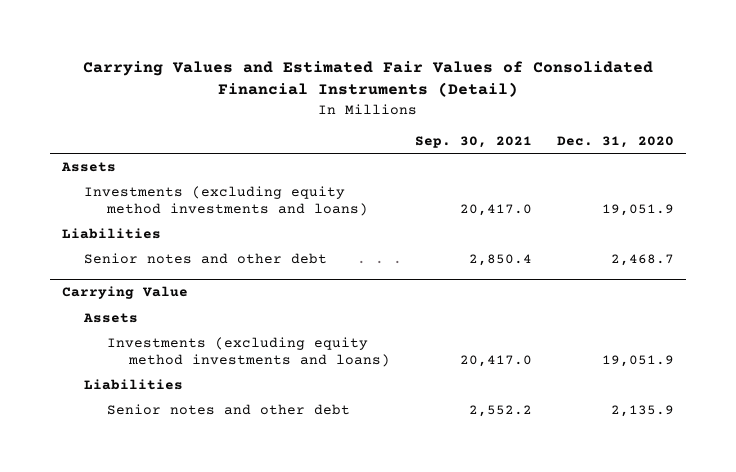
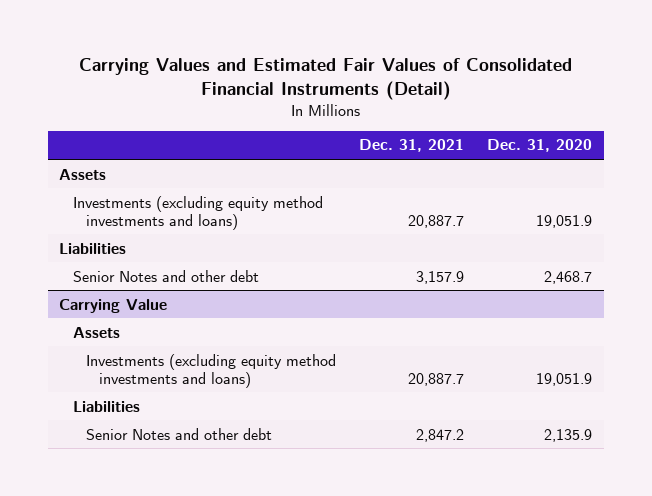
- | Sep. 30, 2021 | Dec. 31, 2020
+ | Dec. 31, 2021 | Dec. 31, 2020
- Senior notes and other debt | 2,850.4 | 2,468.7
+ Senior Notes and other debt | 3,157.9 | 2,468.7
@ Carrying Value
- Senior notes and other debt | 2,552.2 | 2,135.9
+ Senior Notes and other debt | 2,847.2 | 2,135.9

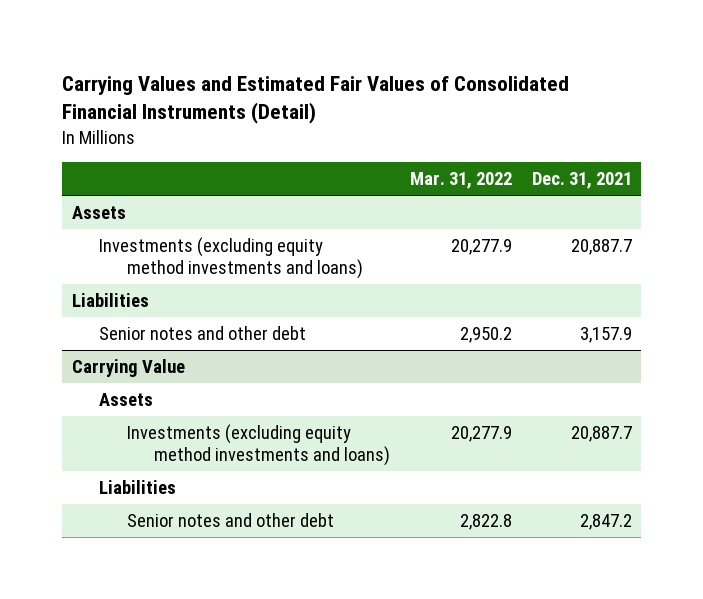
- | Dec. 31, 2021 | Dec. 31, 2020
+ | Mar. 31, 2022 | Dec. 31, 2021
- Senior Notes and other debt | 3,157.9 | 2,468.7
+ Senior notes and other debt | 2,950.2 | 3,157.9
@ Carrying Value
- Senior Notes and other debt | 2,847.2 | 2,135.9
+ Senior notes and other debt | 2,822.8 | 2,847.2

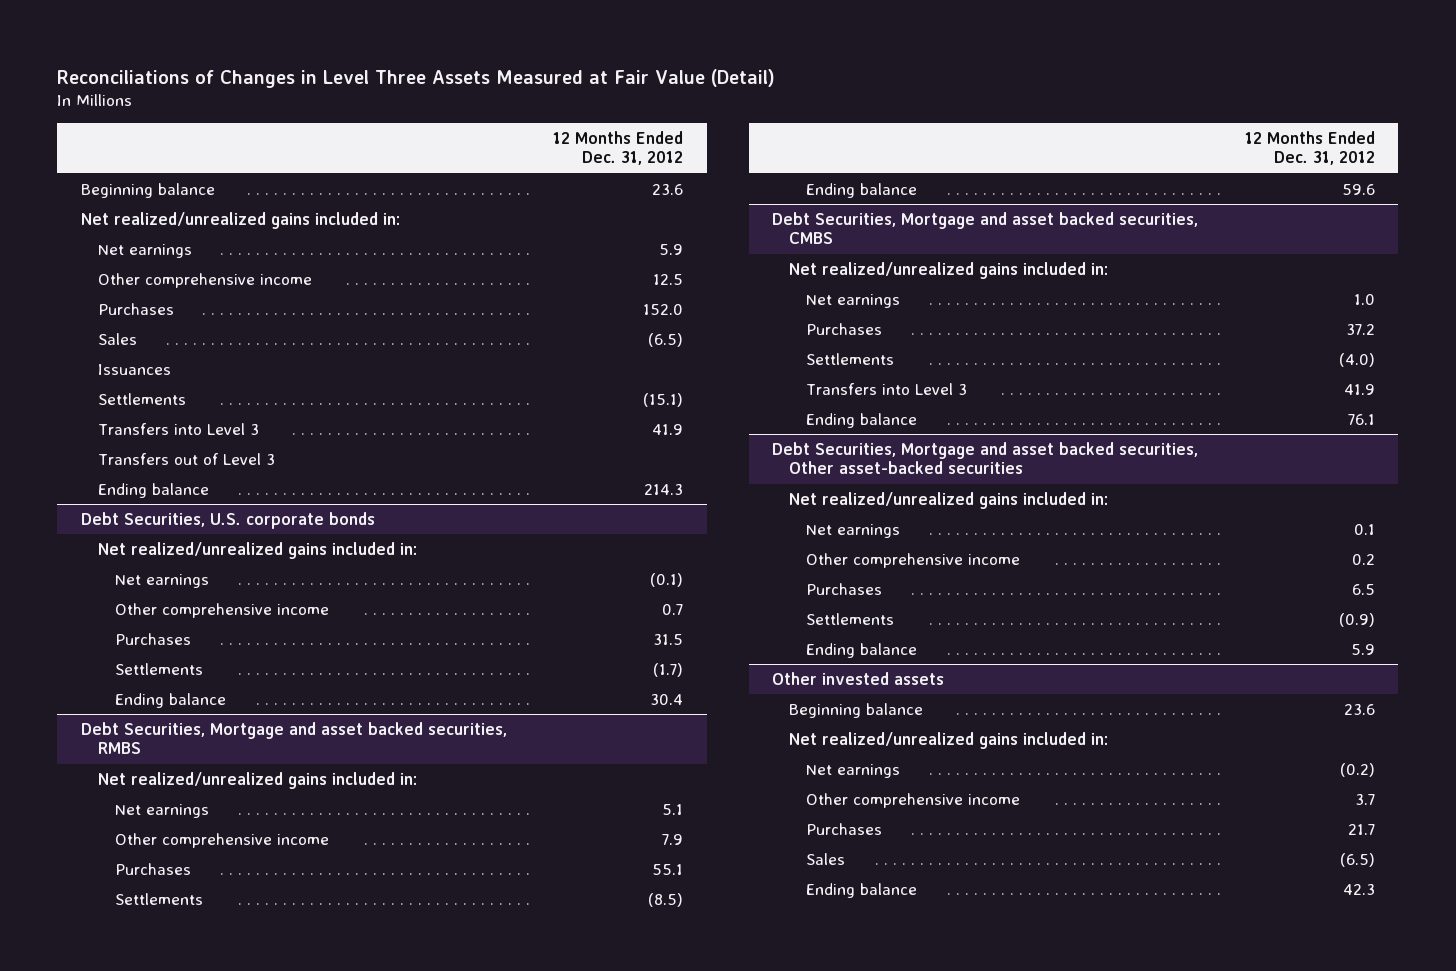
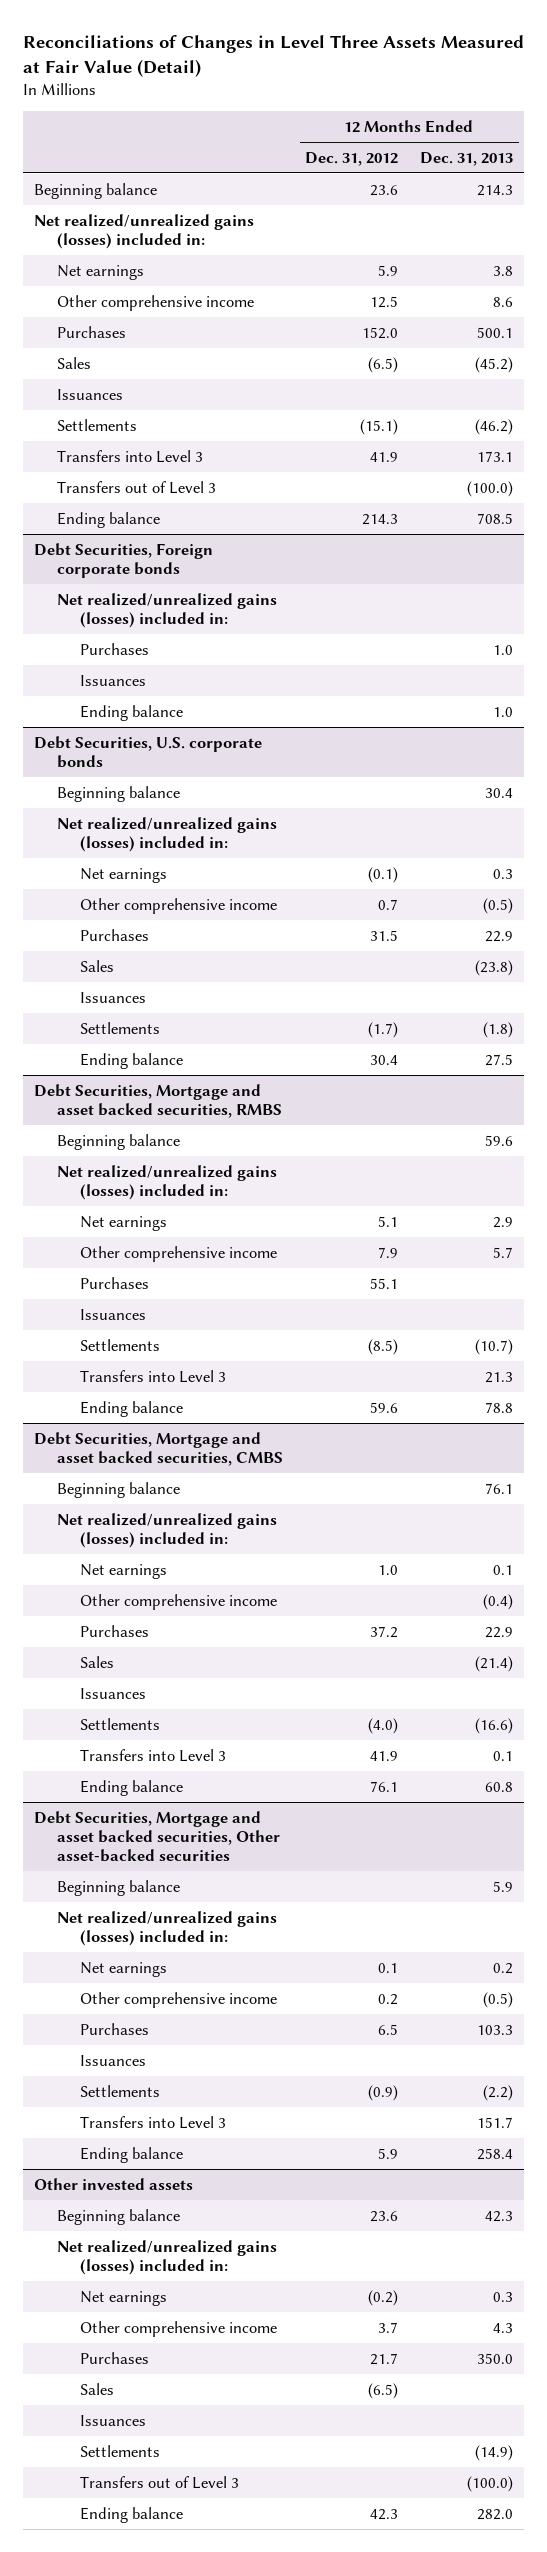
- | 12 Months Ended Dec. 31, 2012
+ | 12 Months Ended Dec. 31, 2012 | 12 Months Ended Dec. 31, 2013
- Net realized/unrealized gains included in:
+ Net realized/unrealized gains (losses) included in:
+ Debt Securities, Foreign corporate bonds
+ Net realized/unrealized gains (losses) included in:
+ Purchases | | 1.0
+ Issuances
+ Ending balance | | 1.0
@ Debt Securities, U.S. corporate bonds
- Net realized/unrealized gains included in:
+ Beginning balance | | 30.4
+ Net realized/unrealized gains (losses) included in:
+ Sales | | (23.8)
+ Issuances
@ Debt Securities, Mortgage and asset backed securities, RMBS
- Net realized/unrealized gains included in:
+ Beginning balance | | 59.6
+ Net realized/unrealized gains (losses) included in:
+ Issuances
+ Transfers into Level 3 | | 21.3
@ Debt Securities, Mortgage and asset backed securities, CMBS
- Net realized/unrealized gains included in:
+ Beginning balance | | 76.1
+ Net realized/unrealized gains (losses) included in:
+ Other comprehensive income | | (0.4)
+ Sales | | (21.4)
+ Issuances
@ Debt Securities, Mortgage and asset backed securities, Other asset-backed securities
- Net realized/unrealized gains included in:
+ Beginning balance | | 5.9
+ Net realized/unrealized gains (losses) included in:
+ Issuances
+ Transfers into Level 3 | | 151.7
@ Other invested assets
- Net realized/unrealized gains included in:
+ Net realized/unrealized gains (losses) included in:
+ Issuances
+ Settlements | | (14.9)
+ Transfers out of Level 3 | | (100.0)

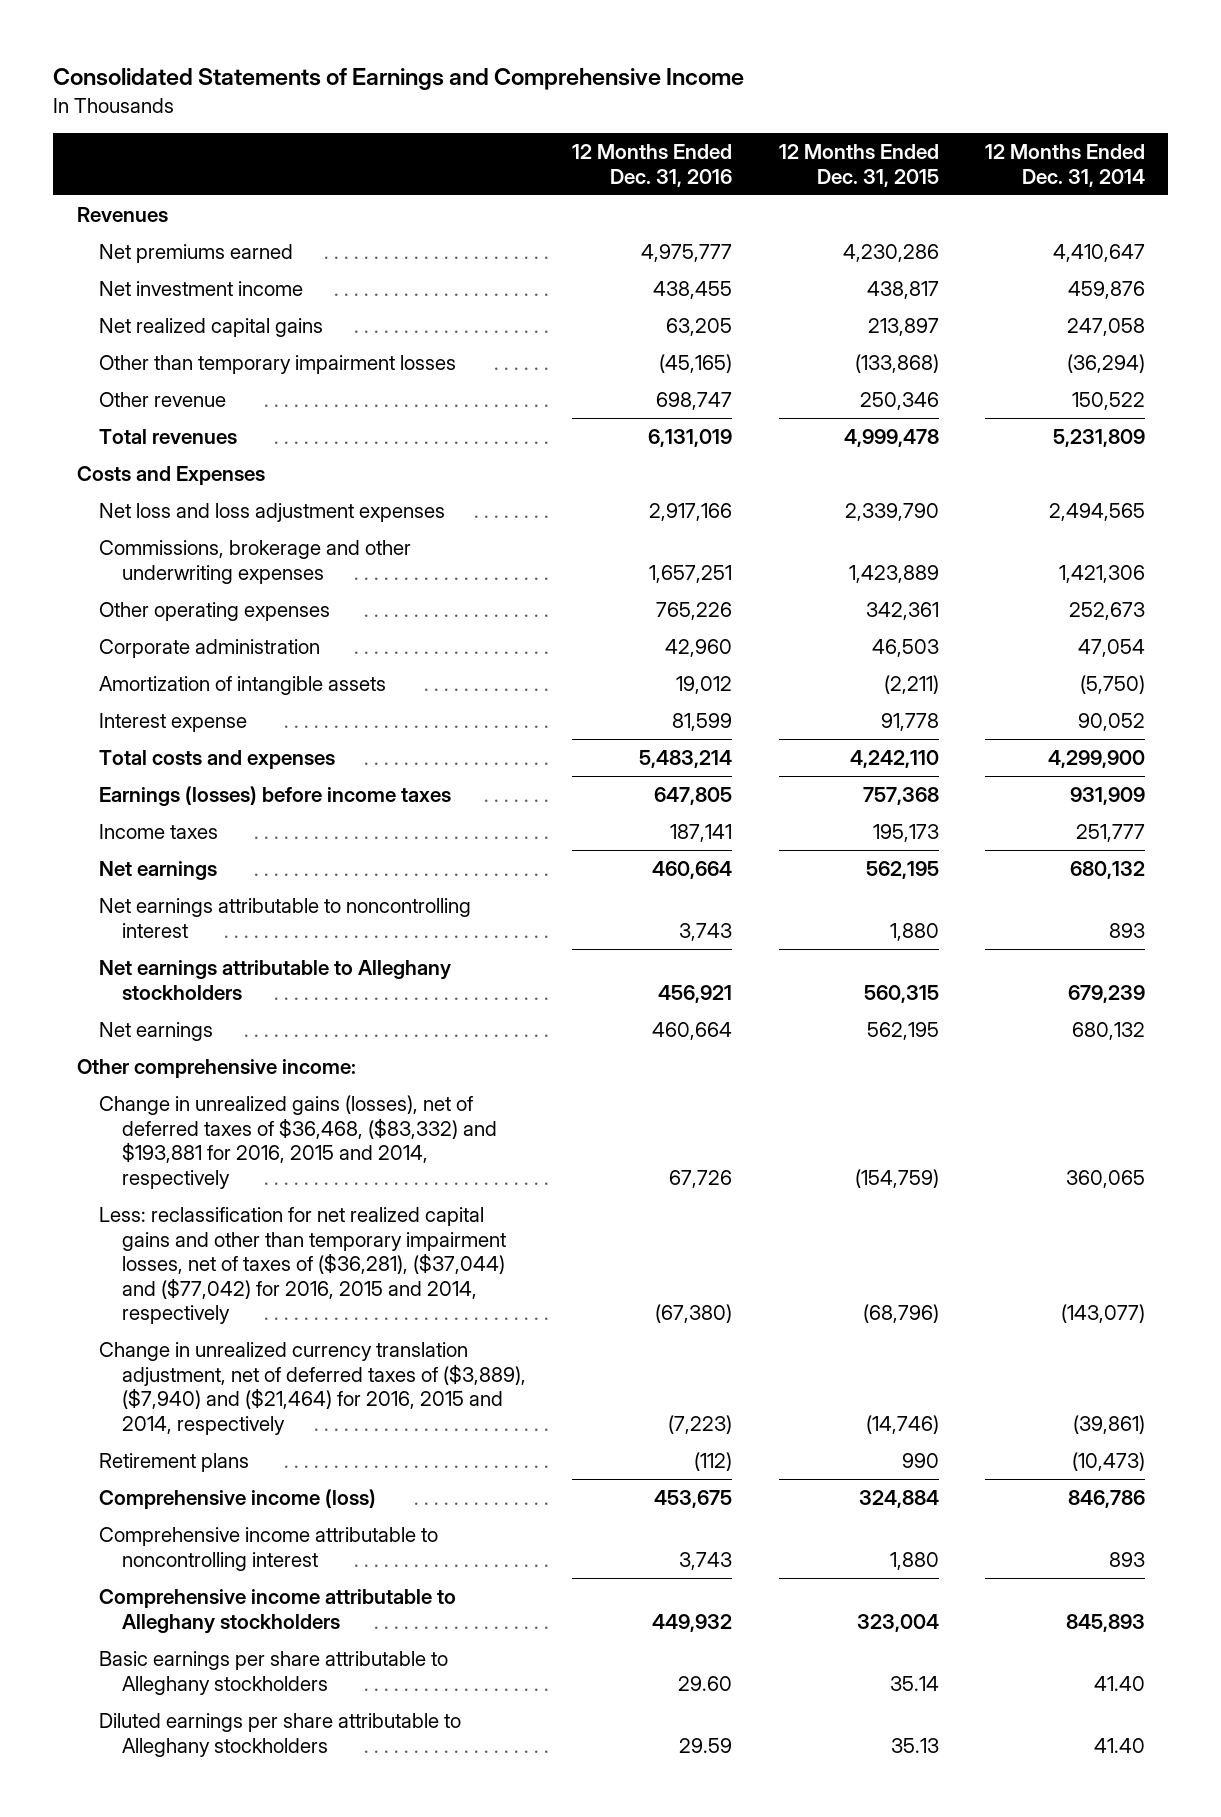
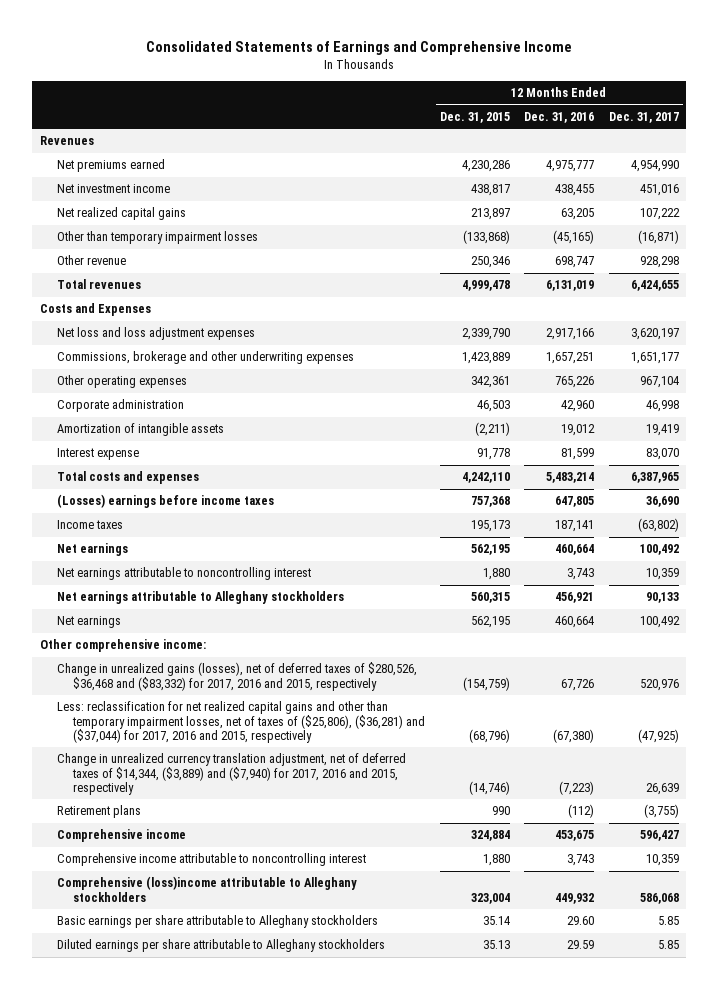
- | 12 Months Ended Dec. 31, 2016 | 12 Months Ended Dec. 31, 2015 | 12 Months Ended Dec. 31, 2014
+ | 12 Months Ended Dec. 31, 2015 | 12 Months Ended Dec. 31, 2016 | 12 Months Ended Dec. 31, 2017
- Earnings (losses) before income taxes | 647,805 | 757,368 | 931,909
+ (Losses) earnings before income taxes | 757,368 | 647,805 | 36,690
- Change in unrealized gains (losses), net of deferred taxes of $36,468, ($83,332) and $193,881 for 2016, 2015 and 2014, respectively | 67,726 | (154,759) | 360,065
- Less: reclassification for net realized capital gains and other than temporary impairment losses, net of taxes of ($36,281), ($37,044) and ($77,042) for 2016, 2015 and 2014, respectively | (67,380) | (68,796) | (143,077)
- Change in unrealized currency translation adjustment, net of deferred taxes of ($3,889), ($7,940) and ($21,464) for 2016, 2015 and 2014, respectively | (7,223) | (14,746) | (39,861)
+ Change in unrealized gains (losses), net of deferred taxes of $280,526, $36,468 and ($83,332) for 2017, 2016 and 2015, respectively | (154,759) | 67,726 | 520,976
+ Less: reclassification for net realized capital gains and other than temporary impairment losses, net of taxes of ($25,806), ($36,281) and ($37,044) for 2017, 2016 and 2015, respectively | (68,796) | (67,380) | (47,925)
+ Change in unrealized currency translation adjustment, net of deferred taxes of $14,344, ($3,889) and ($7,940) for 2017, 2016 and 2015, respectively | (14,746) | (7,223) | 26,639
- Comprehensive income (loss) | 453,675 | 324,884 | 846,786
+ Comprehensive income | 324,884 | 453,675 | 596,427
- Comprehensive income attributable to Alleghany stockholders | 449,932 | 323,004 | 845,893
+ Comprehensive (loss)income attributable to Alleghany stockholders | 323,004 | 449,932 | 586,068

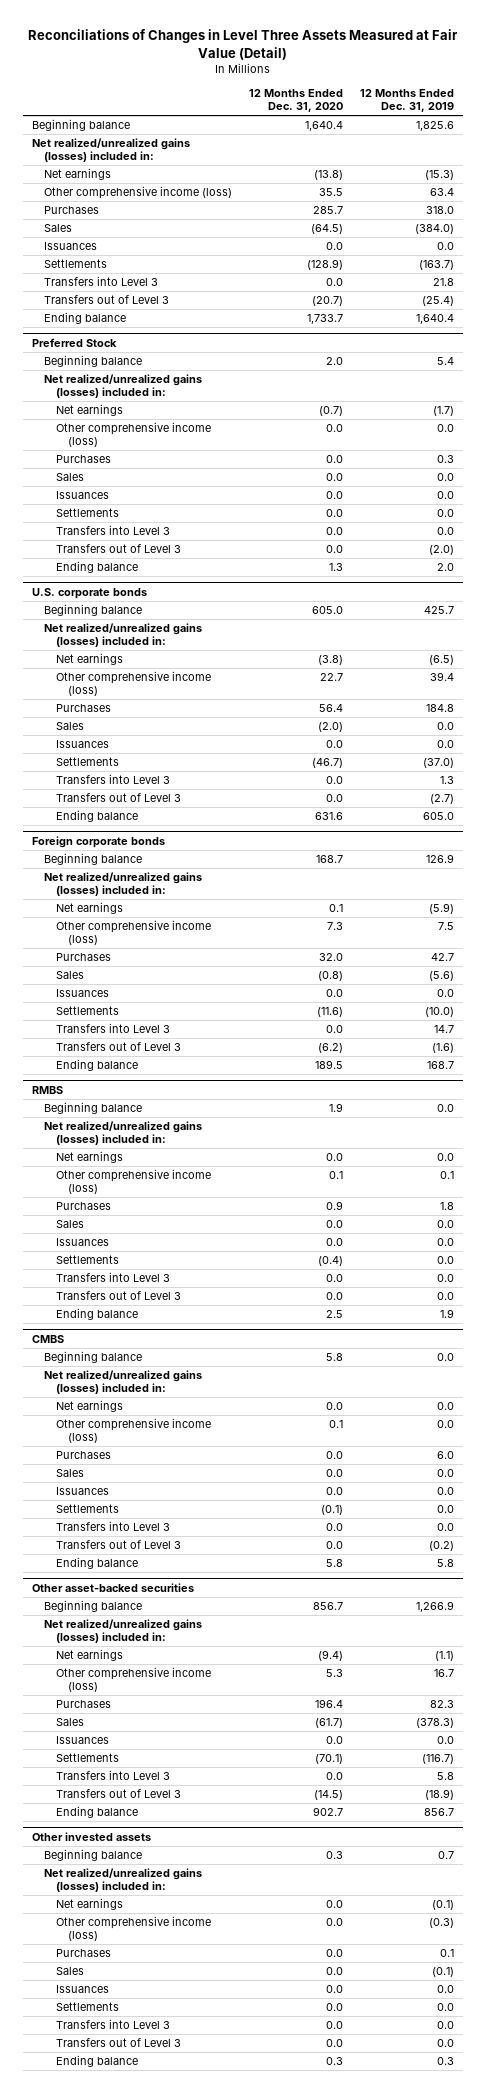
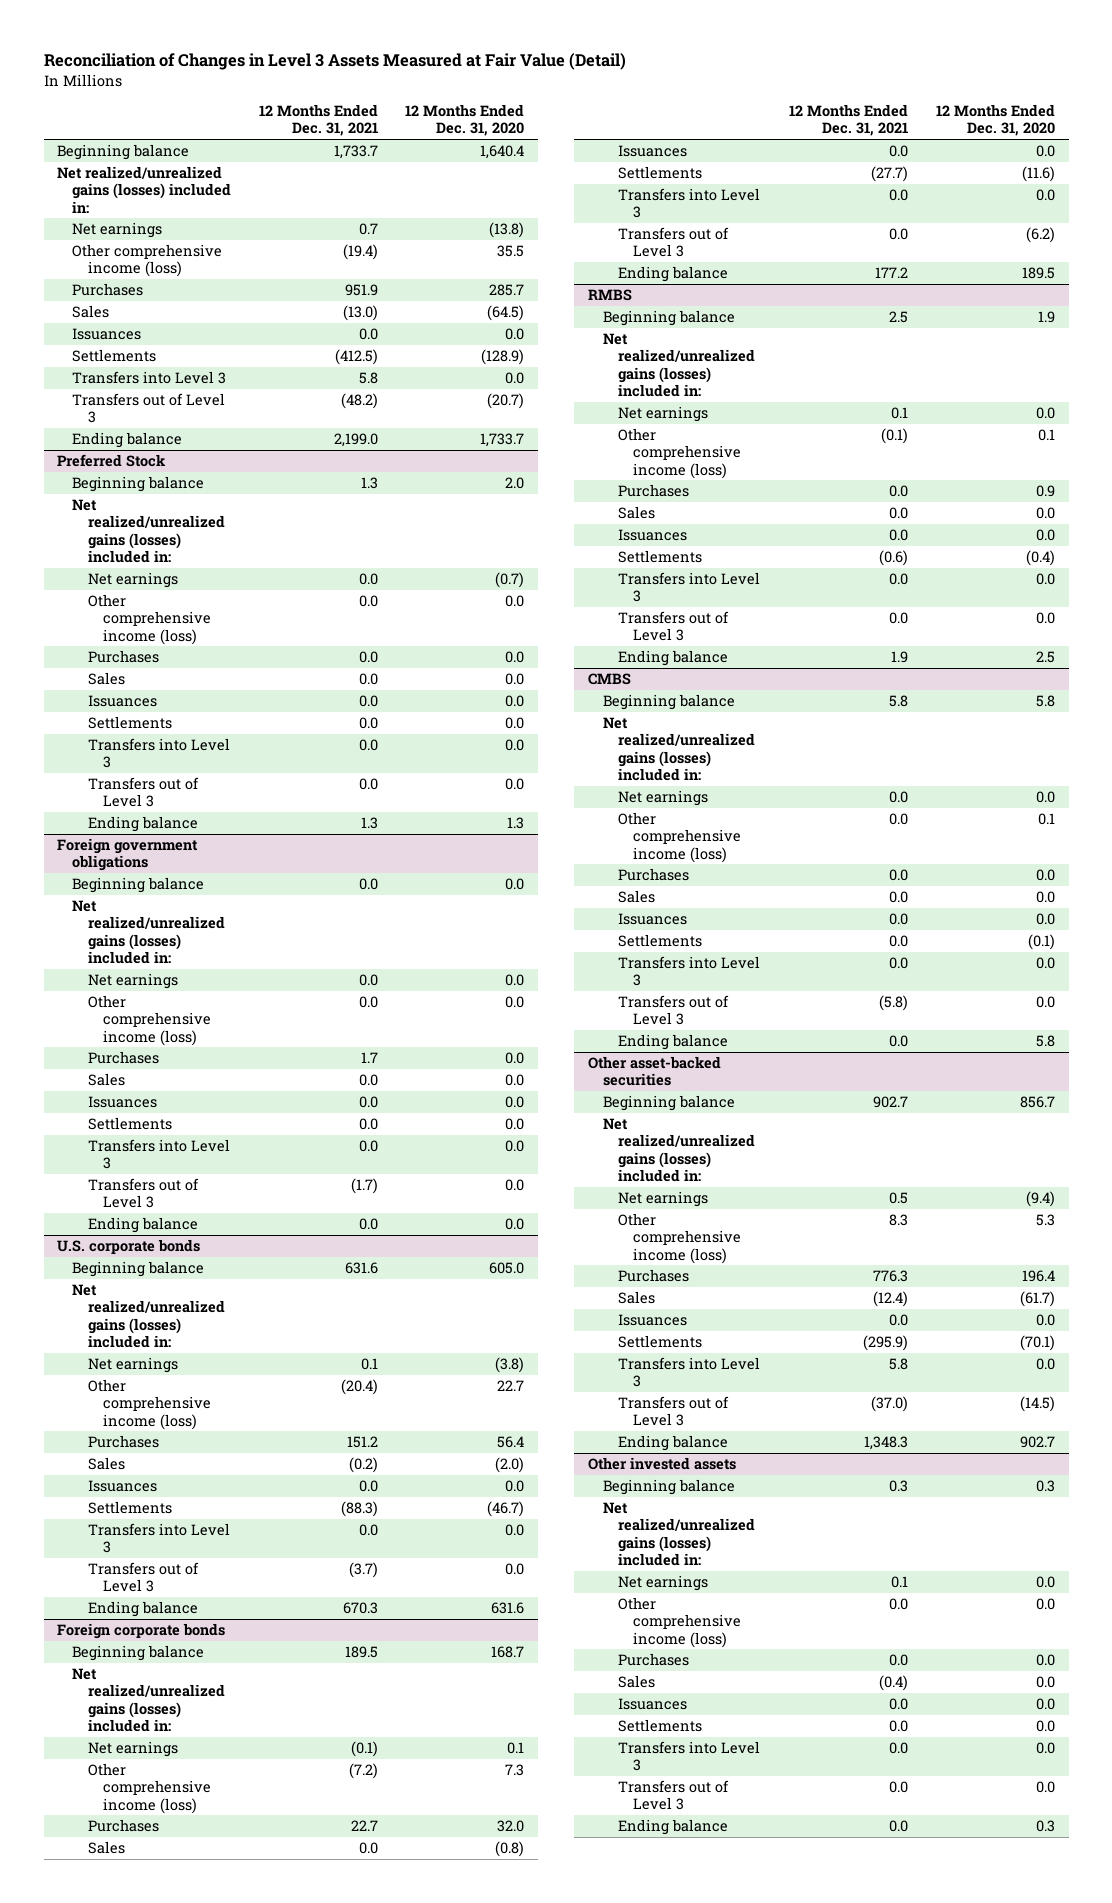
- Reconciliations of Changes in Level Three Assets Measured at Fair Value (Detail)
+ Reconciliation of Changes in Level 3 Assets Measured at Fair Value (Detail)
- | 12 Months Ended Dec. 31, 2020 | 12 Months Ended Dec. 31, 2019
+ | 12 Months Ended Dec. 31, 2021 | 12 Months Ended Dec. 31, 2020
+ Foreign government obligations
+ Beginning balance | 0.0 | 0.0
+ Net realized/unrealized gains (losses) included in:
+ Net earnings | 0.0 | 0.0
+ Other comprehensive income (loss) | 0.0 | 0.0
+ Purchases | 1.7 | 0.0
+ Sales | 0.0 | 0.0
+ Issuances | 0.0 | 0.0
+ Settlements | 0.0 | 0.0
+ Transfers into Level 3 | 0.0 | 0.0
+ Transfers out of Level 3 | (1.7) | 0.0
+ Ending balance | 0.0 | 0.0

